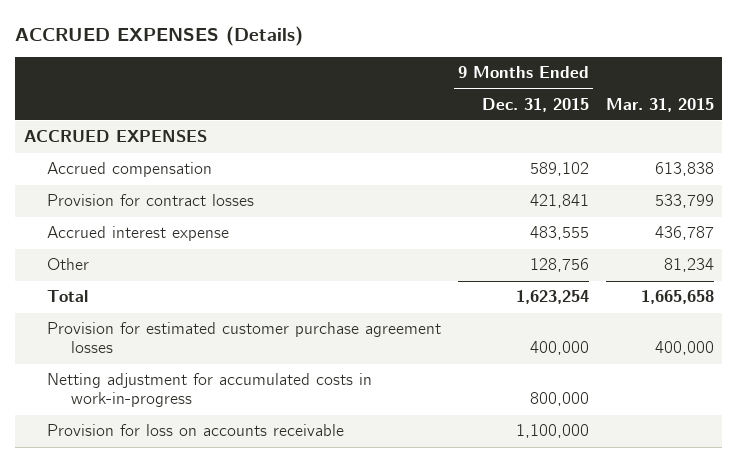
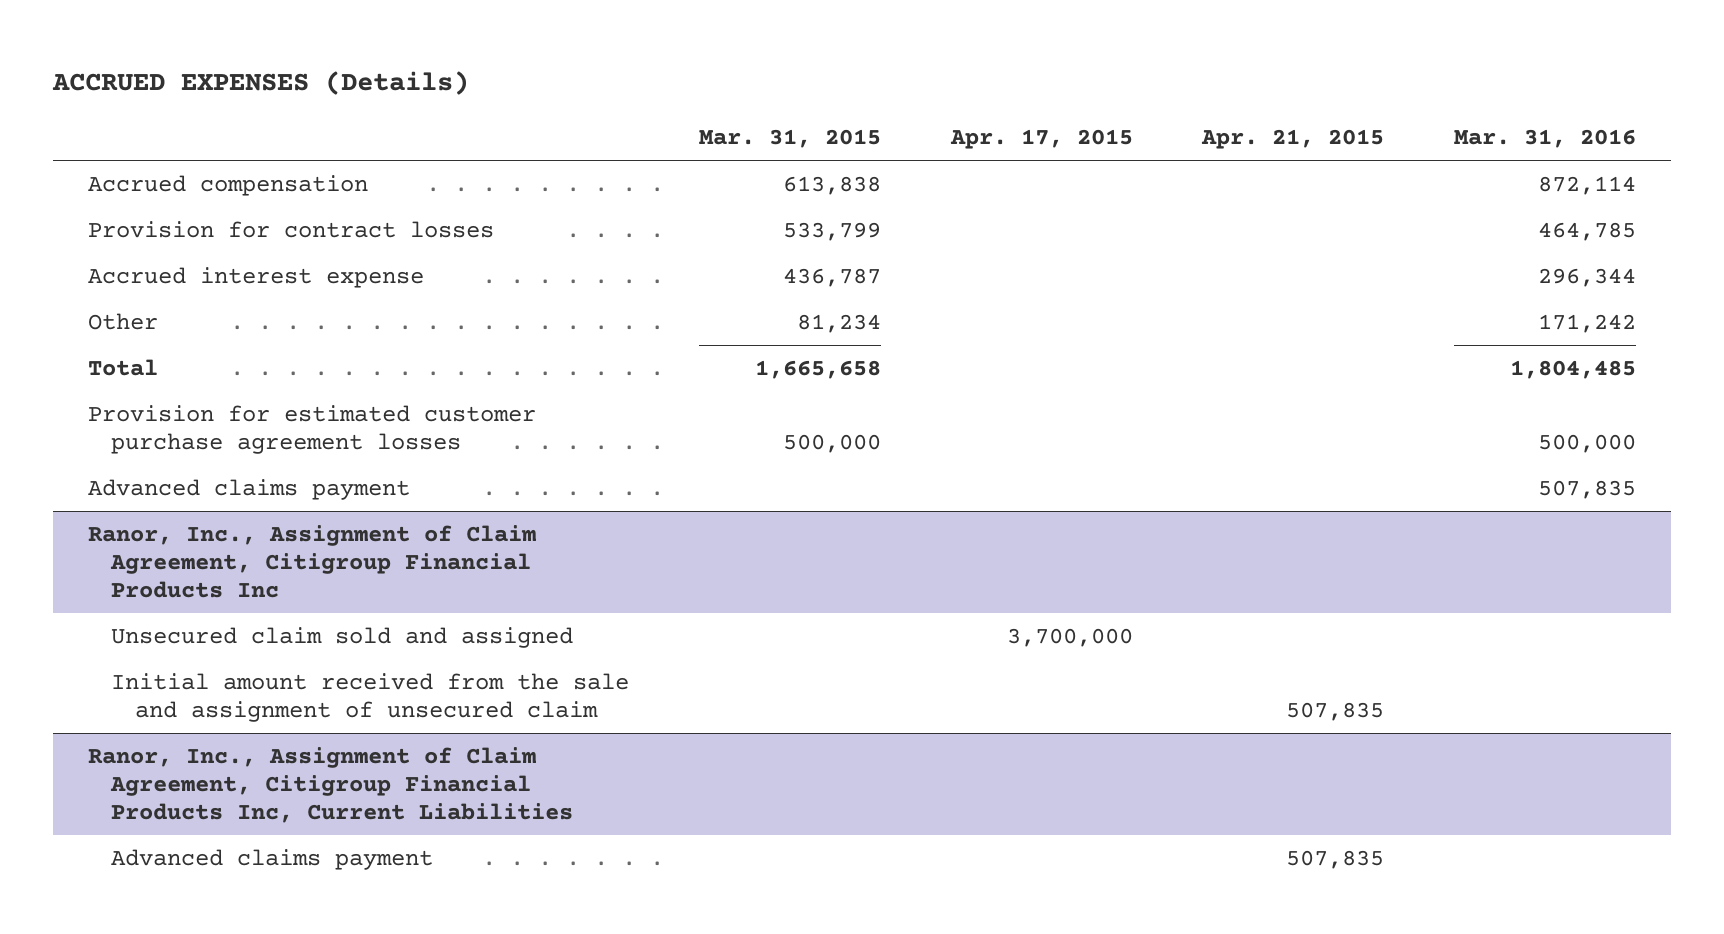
- | 9 Months Ended Dec. 31, 2015 | Mar. 31, 2015
+ | Mar. 31, 2015 | Apr. 17, 2015 | Apr. 21, 2015 | Mar. 31, 2016
- ACCRUED EXPENSES
- Provision for estimated customer purchase agreement losses | 400,000 | 400,000
- Netting adjustment for accumulated costs in work-in-progress | 800,000 |
- Provision for loss on accounts receivable | 1,100,000 |
+ Provision for estimated customer purchase agreement losses | 500,000 | | | 500,000
+ Advanced claims payment | | | | 507,835
+ Ranor, Inc., Assignment of Claim Agreement, Citigroup Financial Products Inc
+ Unsecured claim sold and assigned | | 3,700,000 | |
+ Initial amount received from the sale and assignment of unsecured claim | | | 507,835 |
+ Ranor, Inc., Assignment of Claim Agreement, Citigroup Financial Products Inc, Current Liabilities
+ Advanced claims payment | | | 507,835 |

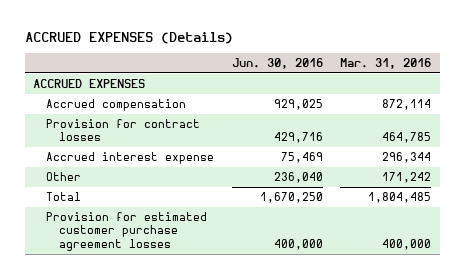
- | Mar. 31, 2015 | Apr. 17, 2015 | Apr. 21, 2015 | Mar. 31, 2016
+ | Jun. 30, 2016 | Mar. 31, 2016
+ ACCRUED EXPENSES
- Provision for estimated customer purchase agreement losses | 500,000 | | | 500,000
- Advanced claims payment | | | | 507,835
- Ranor, Inc., Assignment of Claim Agreement, Citigroup Financial Products Inc
- Unsecured claim sold and assigned | | 3,700,000 | |
- Initial amount received from the sale and assignment of unsecured claim | | | 507,835 |
- Ranor, Inc., Assignment of Claim Agreement, Citigroup Financial Products Inc, Current Liabilities
- Advanced claims payment | | | 507,835 |
+ Provision for estimated customer purchase agreement losses | 400,000 | 400,000

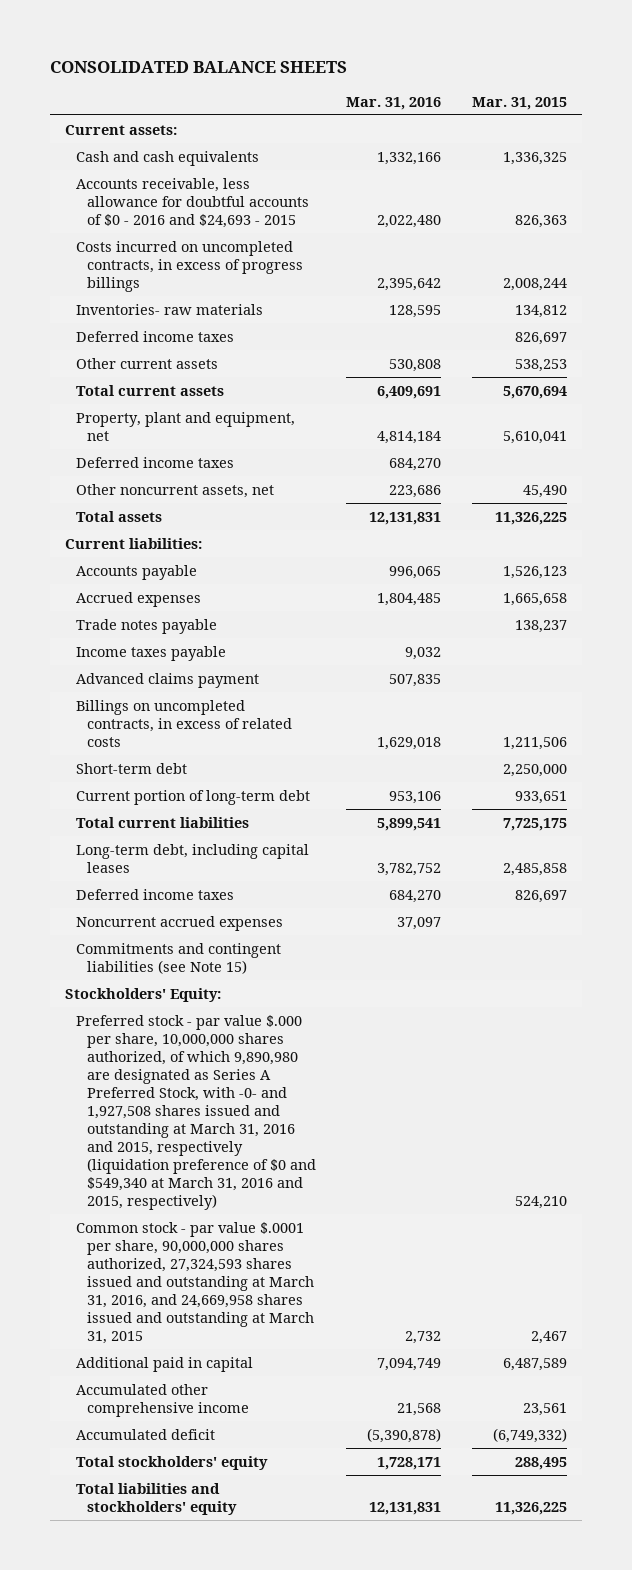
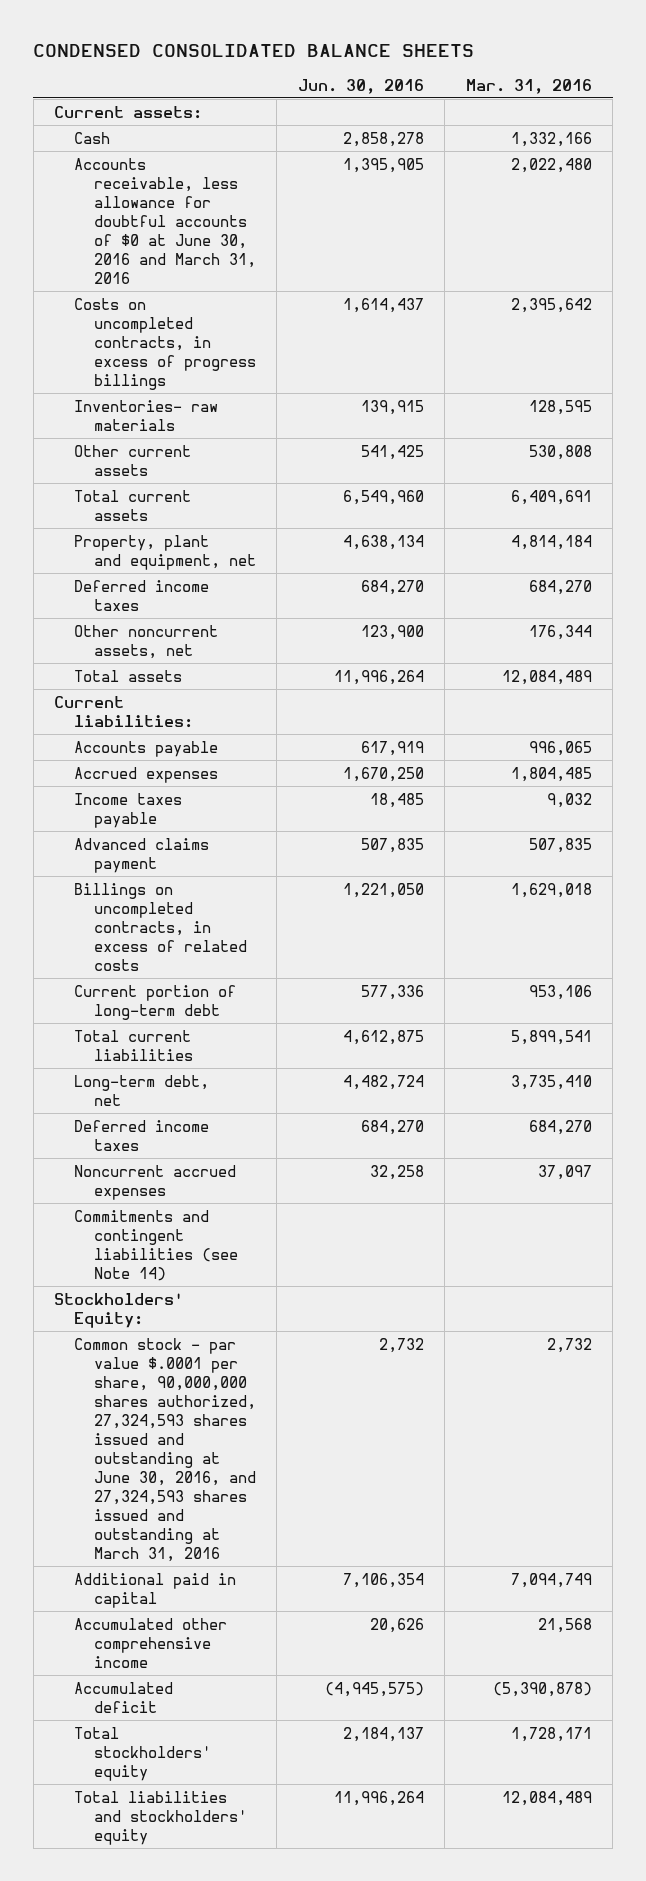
- CONSOLIDATED BALANCE SHEETS
+ CONDENSED CONSOLIDATED BALANCE SHEETS
- | Mar. 31, 2016 | Mar. 31, 2015
+ | Jun. 30, 2016 | Mar. 31, 2016
- Cash and cash equivalents | 1,332,166 | 1,336,325
- Accounts receivable, less allowance for doubtful accounts of $0 - 2016 and $24,693 - 2015 | 2,022,480 | 826,363
- Costs incurred on uncompleted contracts, in excess of progress billings | 2,395,642 | 2,008,244
+ Cash | 2,858,278 | 1,332,166
+ Accounts receivable, less allowance for doubtful accounts of $0 at June 30, 2016 and March 31, 2016 | 1,395,905 | 2,022,480
+ Costs on uncompleted contracts, in excess of progress billings | 1,614,437 | 2,395,642
- Deferred income taxes | | 826,697
- Other noncurrent assets, net | 223,686 | 45,490
- Total assets | 12,131,831 | 11,326,225
+ Other noncurrent assets, net | 123,900 | 176,344
+ Total assets | 11,996,264 | 12,084,489
- Trade notes payable | | 138,237
- Short-term debt | | 2,250,000
- Long-term debt, including capital leases | 3,782,752 | 2,485,858
+ Long-term debt, net | 4,482,724 | 3,735,410
- Commitments and contingent liabilities (see Note 15)
+ Commitments and contingent liabilities (see Note 14)
- Preferred stock - par value $.000 per share, 10,000,000 shares authorized, of which 9,890,980 are designated as Series A Preferred Stock, with -0- and 1,927,508 shares issued and outstanding at March 31, 2016 and 2015, respectively (liquidation preference of $0 and $549,340 at March 31, 2016 and 2015, respectively) | | 524,210
- Common stock - par value $.0001 per share, 90,000,000 shares authorized, 27,324,593 shares issued and outstanding at March 31, 2016, and 24,669,958 shares issued and outstanding at March 31, 2015 | 2,732 | 2,467
+ Common stock - par value $.0001 per share, 90,000,000 shares authorized, 27,324,593 shares issued and outstanding at June 30, 2016, and 27,324,593 shares issued and outstanding at March 31, 2016 | 2,732 | 2,732
- Total liabilities and stockholders' equity | 12,131,831 | 11,326,225
+ Total liabilities and stockholders' equity | 11,996,264 | 12,084,489

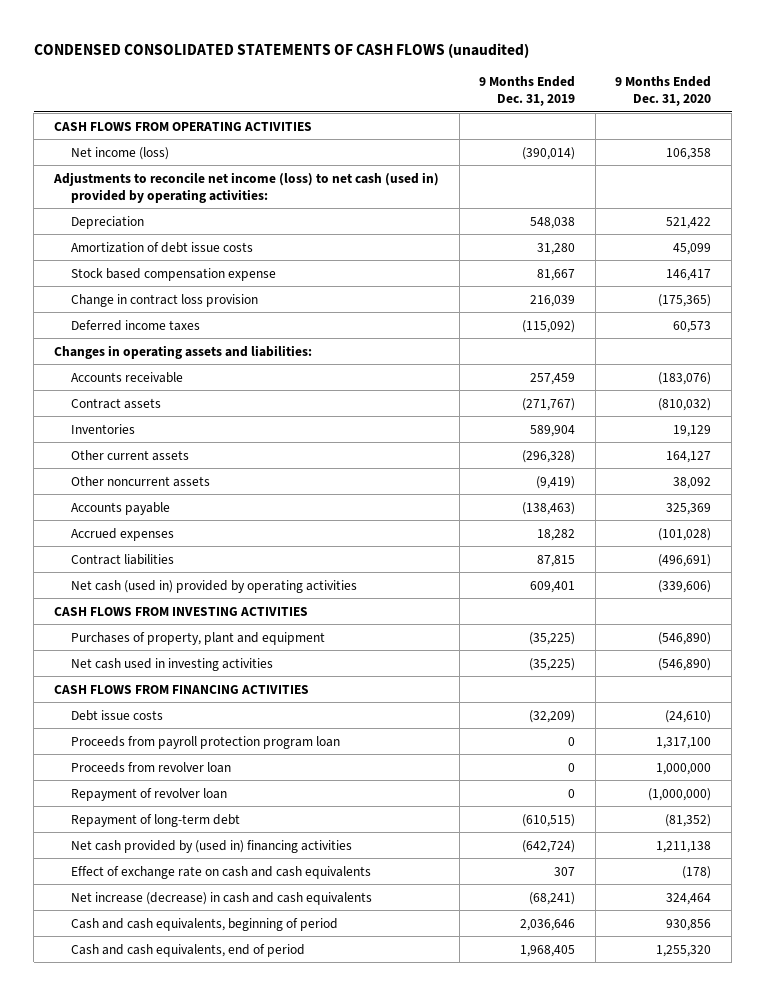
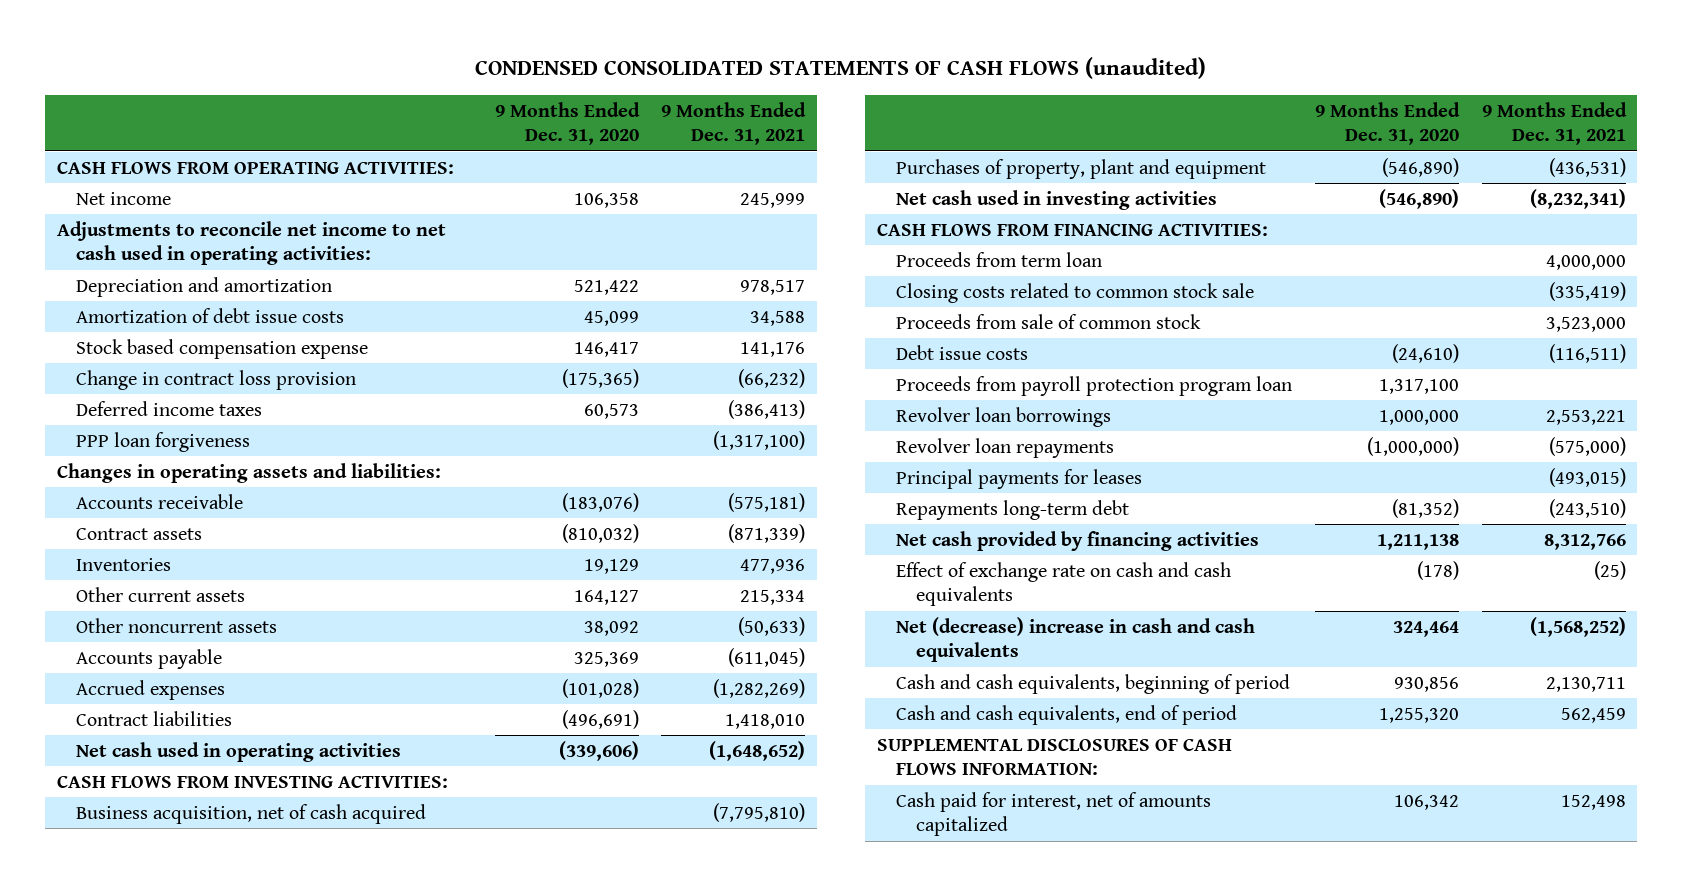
- | 9 Months Ended Dec. 31, 2019 | 9 Months Ended Dec. 31, 2020
+ | 9 Months Ended Dec. 31, 2020 | 9 Months Ended Dec. 31, 2021
- CASH FLOWS FROM OPERATING ACTIVITIES
- Net income (loss) | (390,014) | 106,358
- Adjustments to reconcile net income (loss) to net cash (used in) provided by operating activities:
- Depreciation | 548,038 | 521,422
+ CASH FLOWS FROM OPERATING ACTIVITIES:
+ Net income | 106,358 | 245,999
+ Adjustments to reconcile net income to net cash used in operating activities:
+ Depreciation and amortization | 521,422 | 978,517
+ PPP loan forgiveness | | (1,317,100)
- Net cash (used in) provided by operating activities | 609,401 | (339,606)
- CASH FLOWS FROM INVESTING ACTIVITIES
+ Net cash used in operating activities | (339,606) | (1,648,652)
+ CASH FLOWS FROM INVESTING ACTIVITIES:
+ Business acquisition, net of cash acquired | | (7,795,810)
- CASH FLOWS FROM FINANCING ACTIVITIES
+ CASH FLOWS FROM FINANCING ACTIVITIES:
+ Proceeds from term loan | | 4,000,000
+ Closing costs related to common stock sale | | (335,419)
+ Proceeds from sale of common stock | | 3,523,000
- Proceeds from revolver loan | 0 | 1,000,000
- Repayment of revolver loan | 0 | (1,000,000)
- Repayment of long-term debt | (610,515) | (81,352)
- Net cash provided by (used in) financing activities | (642,724) | 1,211,138
+ Revolver loan borrowings | 1,000,000 | 2,553,221
+ Revolver loan repayments | (1,000,000) | (575,000)
+ Principal payments for leases | | (493,015)
+ Repayments long-term debt | (81,352) | (243,510)
+ Net cash provided by financing activities | 1,211,138 | 8,312,766
- Net increase (decrease) in cash and cash equivalents | (68,241) | 324,464
+ Net (decrease) increase in cash and cash equivalents | 324,464 | (1,568,252)
+ SUPPLEMENTAL DISCLOSURES OF CASH FLOWS INFORMATION:
+ Cash paid for interest, net of amounts capitalized | 106,342 | 152,498

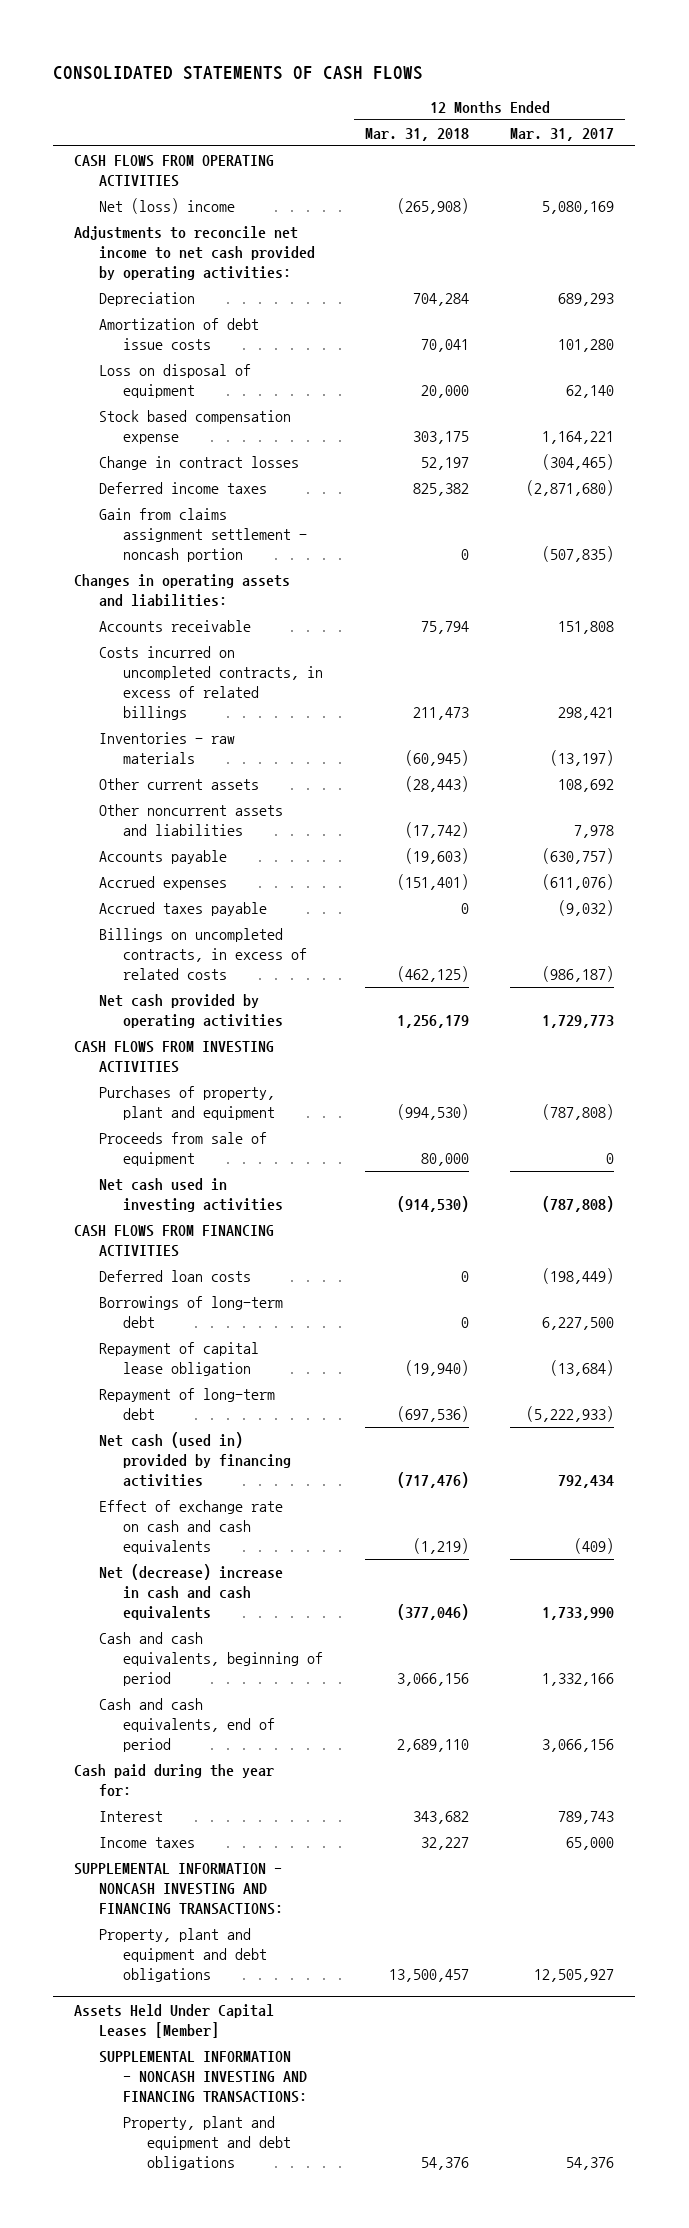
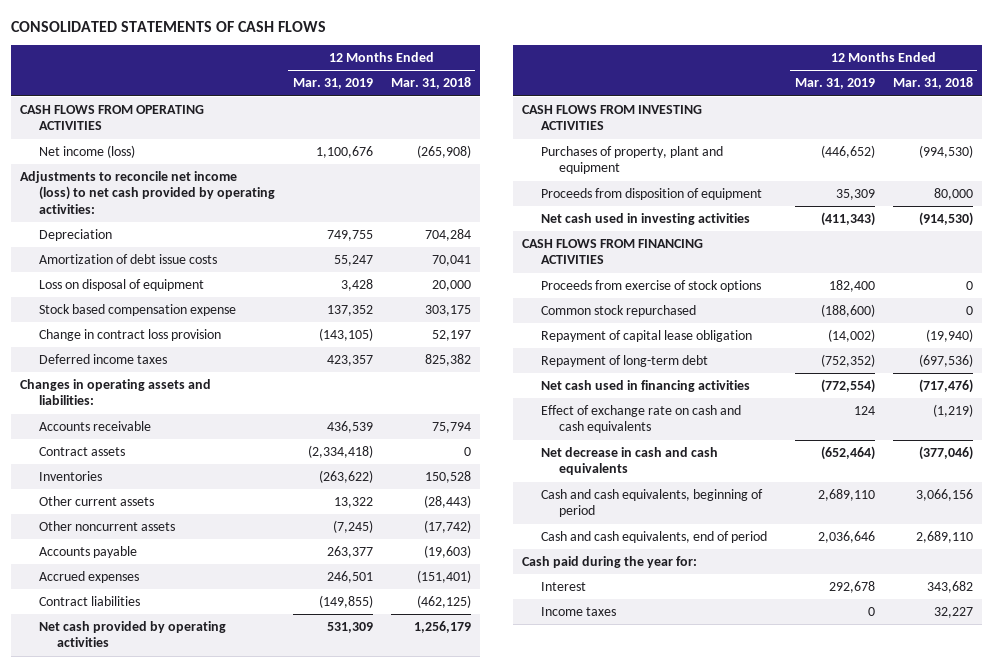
- | 12 Months Ended Mar. 31, 2018 | 12 Months Ended Mar. 31, 2017
+ | 12 Months Ended Mar. 31, 2019 | 12 Months Ended Mar. 31, 2018
- Net (loss) income | (265,908) | 5,080,169
- Adjustments to reconcile net income to net cash provided by operating activities:
+ Net income (loss) | 1,100,676 | (265,908)
+ Adjustments to reconcile net income (loss) to net cash provided by operating activities:
- Change in contract losses | 52,197 | (304,465)
+ Change in contract loss provision | (143,105) | 52,197
- Gain from claims assignment settlement - noncash portion | 0 | (507,835)
- Costs incurred on uncompleted contracts, in excess of related billings | 211,473 | 298,421
- Inventories - raw materials | (60,945) | (13,197)
+ Contract assets | (2,334,418) | 0
+ Inventories | (263,622) | 150,528
- Other noncurrent assets and liabilities | (17,742) | 7,978
+ Other noncurrent assets | (7,245) | (17,742)
- Accrued taxes payable | 0 | (9,032)
- Billings on uncompleted contracts, in excess of related costs | (462,125) | (986,187)
+ Contract liabilities | (149,855) | (462,125)
- Proceeds from sale of equipment | 80,000 | 0
+ Proceeds from disposition of equipment | 35,309 | 80,000
- Deferred loan costs | 0 | (198,449)
- Borrowings of long-term debt | 0 | 6,227,500
+ Proceeds from exercise of stock options | 182,400 | 0
+ Common stock repurchased | (188,600) | 0
- Net cash (used in) provided by financing activities | (717,476) | 792,434
+ Net cash used in financing activities | (772,554) | (717,476)
- Net (decrease) increase in cash and cash equivalents | (377,046) | 1,733,990
+ Net decrease in cash and cash equivalents | (652,464) | (377,046)
- SUPPLEMENTAL INFORMATION - NONCASH INVESTING AND FINANCING TRANSACTIONS:
- Property, plant and equipment and debt obligations | 13,500,457 | 12,505,927
- Assets Held Under Capital Leases [Member]
- SUPPLEMENTAL INFORMATION - NONCASH INVESTING AND FINANCING TRANSACTIONS:
- Property, plant and equipment and debt obligations | 54,376 | 54,376

